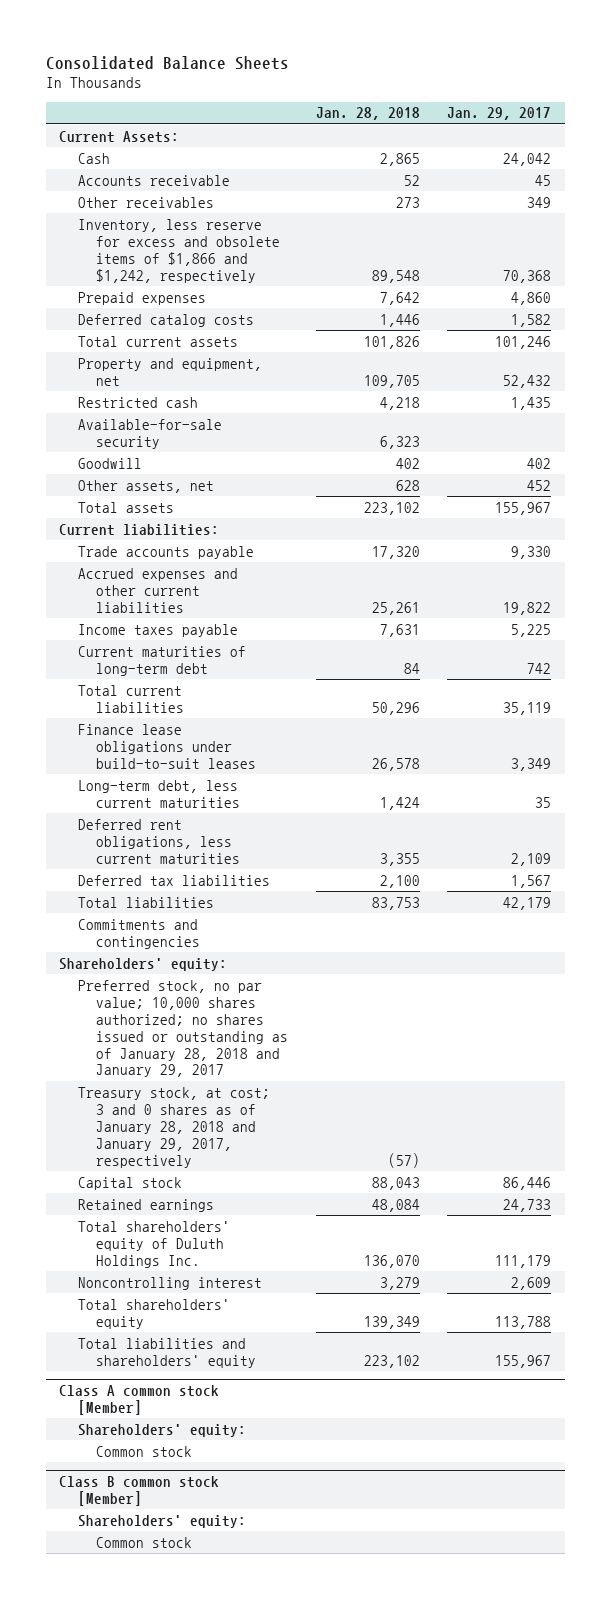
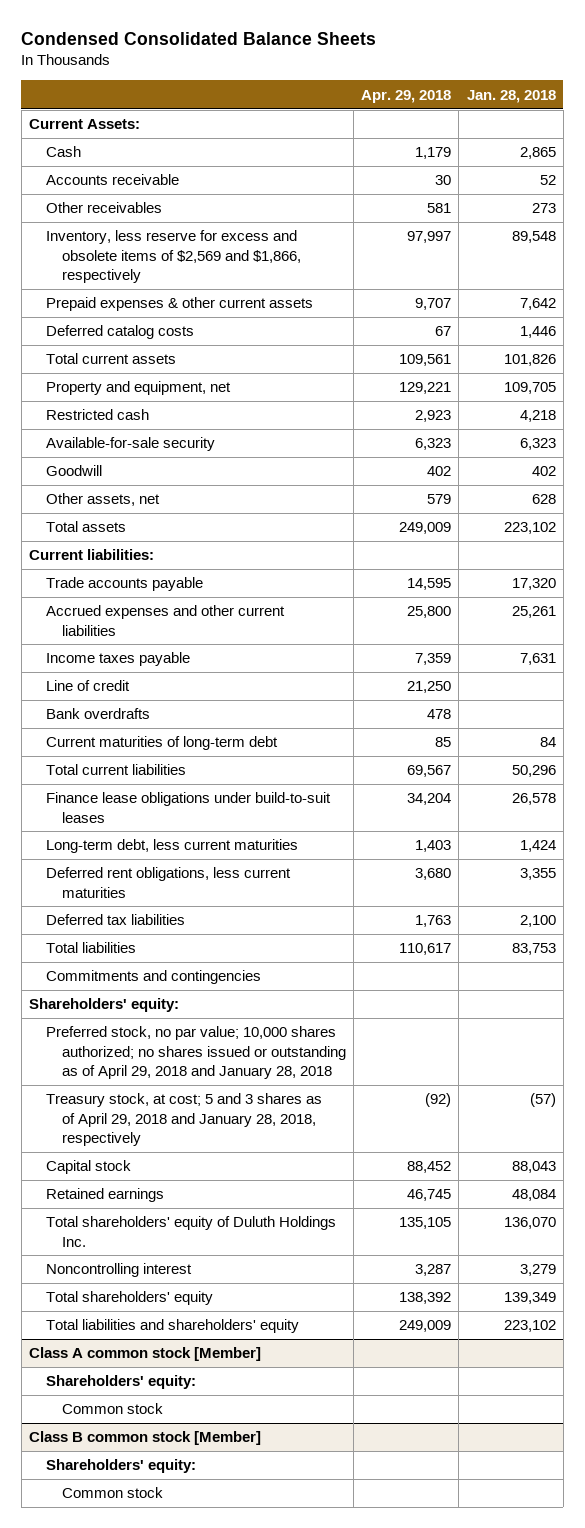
- Consolidated Balance Sheets
+ Condensed Consolidated Balance Sheets
- | Jan. 28, 2018 | Jan. 29, 2017
+ | Apr. 29, 2018 | Jan. 28, 2018
- Inventory, less reserve for excess and obsolete items of $1,866 and $1,242, respectively | 89,548 | 70,368
- Prepaid expenses | 7,642 | 4,860
+ Inventory, less reserve for excess and obsolete items of $2,569 and $1,866, respectively | 97,997 | 89,548
+ Prepaid expenses & other current assets | 9,707 | 7,642
+ Line of credit | 21,250 |
+ Bank overdrafts | 478 |
- Preferred stock, no par value; 10,000 shares authorized; no shares issued or outstanding as of January 28, 2018 and January 29, 2017
- Treasury stock, at cost; 3 and 0 shares as of January 28, 2018 and January 29, 2017, respectively | (57) |
+ Preferred stock, no par value; 10,000 shares authorized; no shares issued or outstanding as of April 29, 2018 and January 28, 2018
+ Treasury stock, at cost; 5 and 3 shares as of April 29, 2018 and January 28, 2018, respectively | (92) | (57)

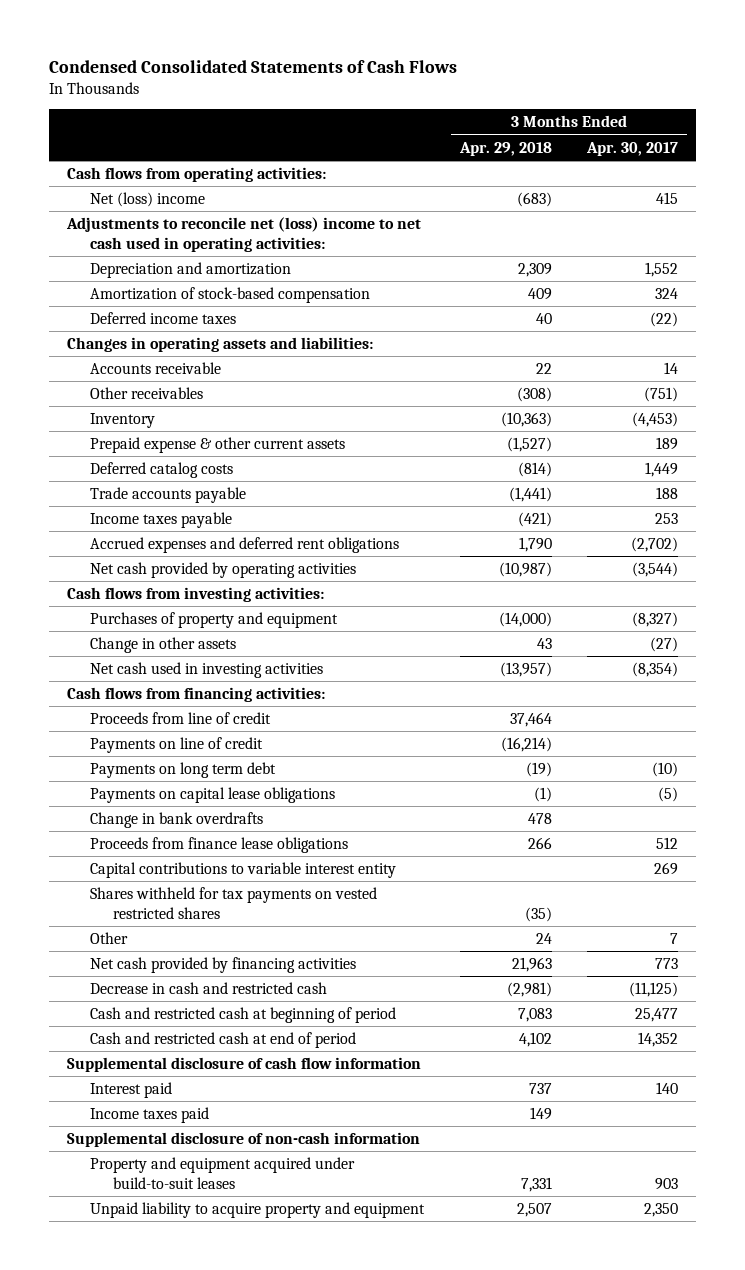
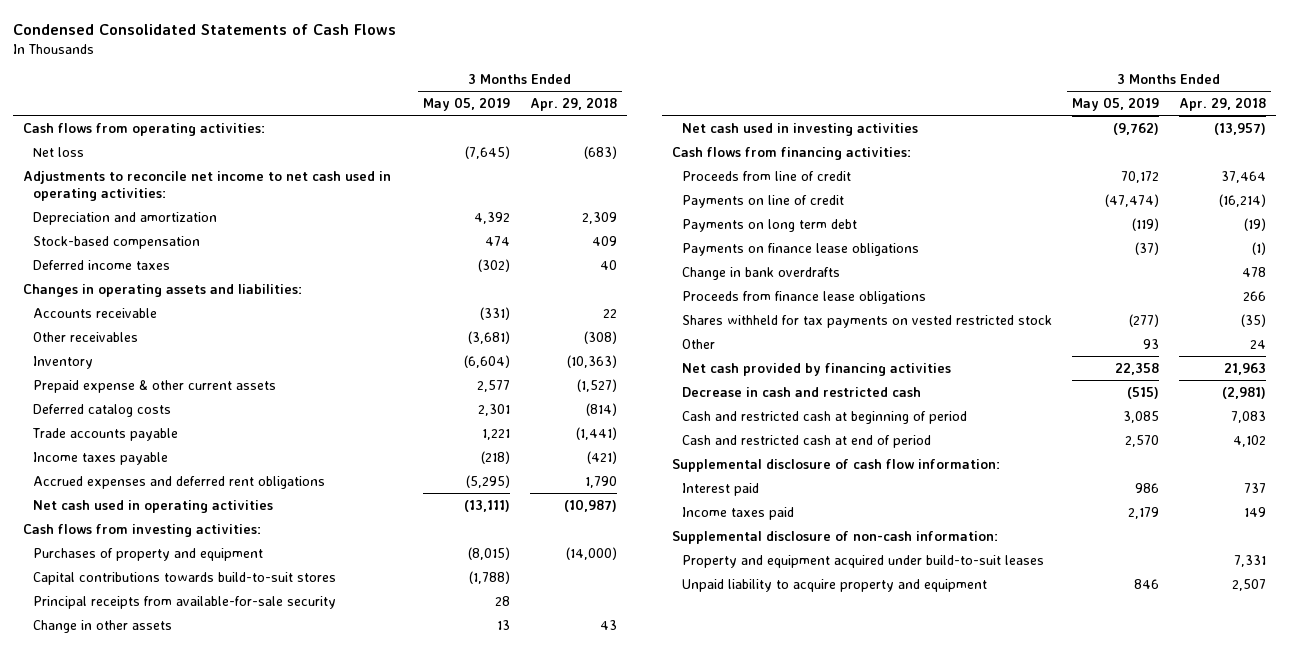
- | 3 Months Ended Apr. 29, 2018 | 3 Months Ended Apr. 30, 2017
+ | 3 Months Ended May 05, 2019 | 3 Months Ended Apr. 29, 2018
- Net (loss) income | (683) | 415
- Adjustments to reconcile net (loss) income to net cash used in operating activities:
+ Net loss | (7,645) | (683)
+ Adjustments to reconcile net income to net cash used in operating activities:
- Amortization of stock-based compensation | 409 | 324
+ Stock-based compensation | 474 | 409
- Net cash provided by operating activities | (10,987) | (3,544)
+ Net cash used in operating activities | (13,111) | (10,987)
+ Capital contributions towards build-to-suit stores | (1,788) |
+ Principal receipts from available-for-sale security | 28 |
- Payments on capital lease obligations | (1) | (5)
+ Payments on finance lease obligations | (37) | (1)
- Capital contributions to variable interest entity | | 269
- Shares withheld for tax payments on vested restricted shares | (35) |
+ Shares withheld for tax payments on vested restricted stock | (277) | (35)
- Supplemental disclosure of cash flow information
+ Supplemental disclosure of cash flow information:
- Supplemental disclosure of non-cash information
+ Supplemental disclosure of non-cash information:

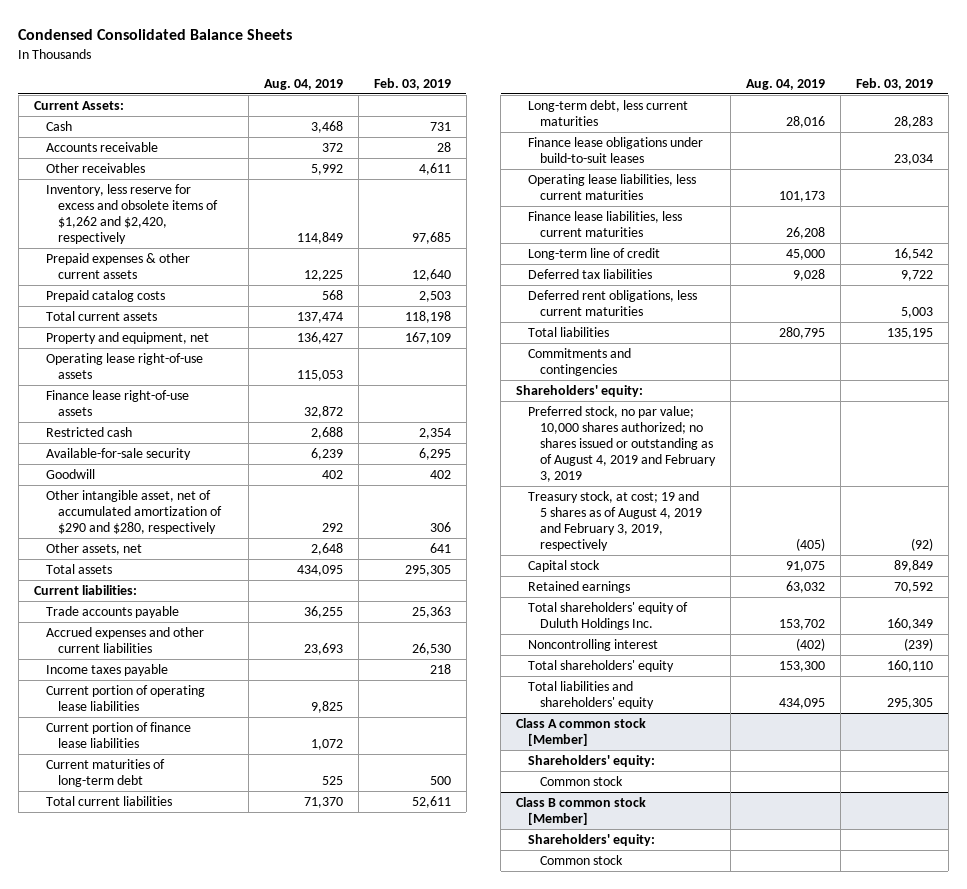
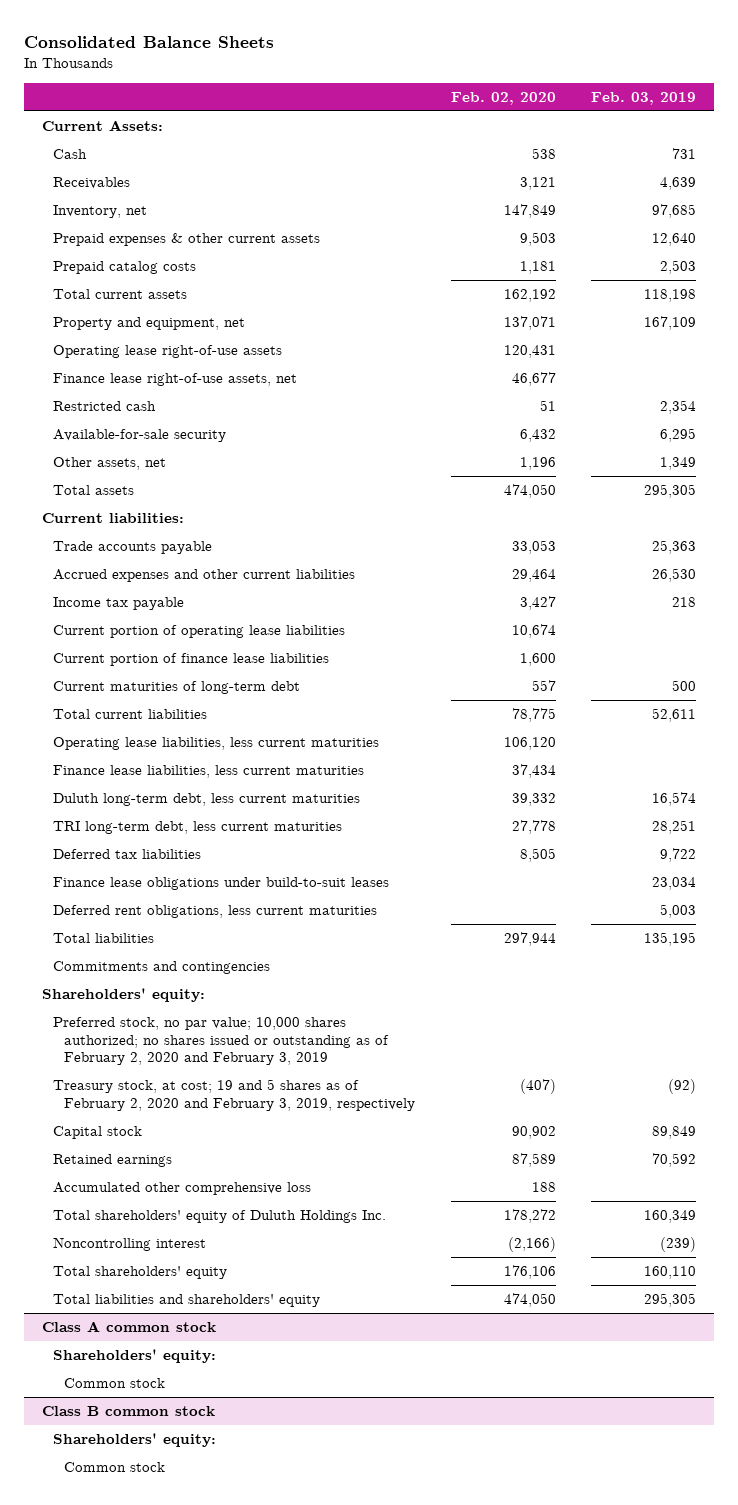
- Condensed Consolidated Balance Sheets
+ Consolidated Balance Sheets
- | Aug. 04, 2019 | Feb. 03, 2019
+ | Feb. 02, 2020 | Feb. 03, 2019
- Accounts receivable | 372 | 28
- Other receivables | 5,992 | 4,611
- Inventory, less reserve for excess and obsolete items of $1,262 and $2,420, respectively | 114,849 | 97,685
+ Receivables | 3,121 | 4,639
+ Inventory, net | 147,849 | 97,685
- Finance lease right-of-use assets | 32,872 |
+ Finance lease right-of-use assets, net | 46,677 |
- Goodwill | 402 | 402
- Other intangible asset, net of accumulated amortization of $290 and $280, respectively | 292 | 306
- Other assets, net | 2,648 | 641
+ Other assets, net | 1,196 | 1,349
- Income taxes payable | | 218
+ Income tax payable | 3,427 | 218
- Long-term debt, less current maturities | 28,016 | 28,283
- Long-term line of credit | 45,000 | 16,542
+ Duluth long-term debt, less current maturities | 39,332 | 16,574
+ TRI long-term debt, less current maturities | 27,778 | 28,251
moved down: Finance lease obligations under build-to-suit leases | | 23,034
- Preferred stock, no par value; 10,000 shares authorized; no shares issued or outstanding as of August 4, 2019 and February 3, 2019
- Treasury stock, at cost; 19 and 5 shares as of August 4, 2019 and February 3, 2019, respectively | (405) | (92)
+ Preferred stock, no par value; 10,000 shares authorized; no shares issued or outstanding as of February 2, 2020 and February 3, 2019
+ Treasury stock, at cost; 19 and 5 shares as of February 2, 2020 and February 3, 2019, respectively | (407) | (92)
+ Accumulated other comprehensive loss | 188 |
- Class A common stock [Member]
+ Class A common stock
- Class B common stock [Member]
+ Class B common stock

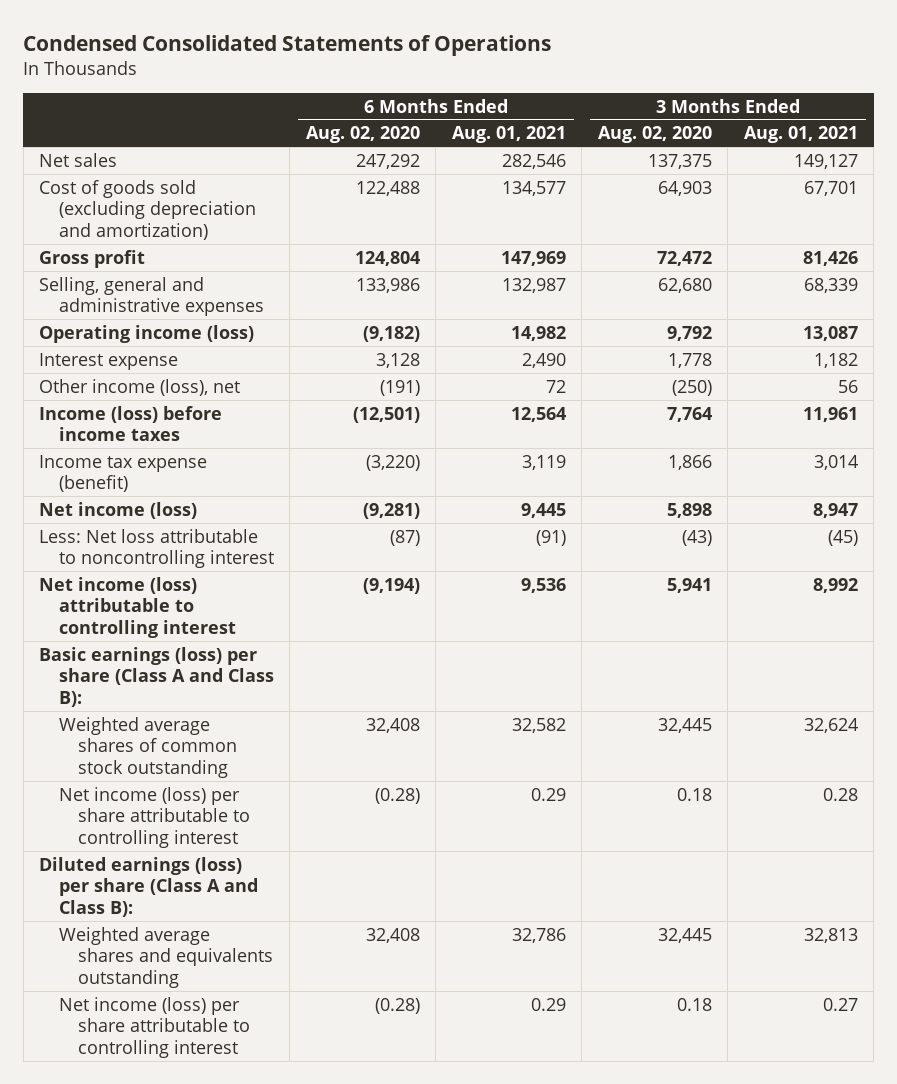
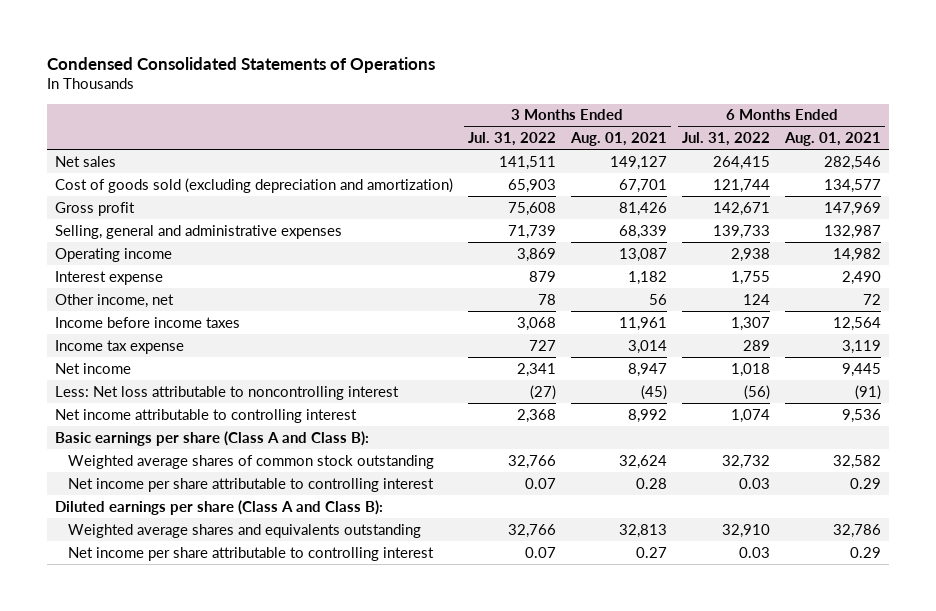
- | 6 Months Ended Aug. 02, 2020 | 6 Months Ended Aug. 01, 2021 | 3 Months Ended Aug. 02, 2020 | 3 Months Ended Aug. 01, 2021
+ | 3 Months Ended Jul. 31, 2022 | 3 Months Ended Aug. 01, 2021 | 6 Months Ended Jul. 31, 2022 | 6 Months Ended Aug. 01, 2021
- Operating income (loss) | (9,182) | 14,982 | 9,792 | 13,087
+ Operating income | 3,869 | 13,087 | 2,938 | 14,982
- Other income (loss), net | (191) | 72 | (250) | 56
- Income (loss) before income taxes | (12,501) | 12,564 | 7,764 | 11,961
- Income tax expense (benefit) | (3,220) | 3,119 | 1,866 | 3,014
- Net income (loss) | (9,281) | 9,445 | 5,898 | 8,947
+ Other income, net | 78 | 56 | 124 | 72
+ Income before income taxes | 3,068 | 11,961 | 1,307 | 12,564
+ Income tax expense | 727 | 3,014 | 289 | 3,119
+ Net income | 2,341 | 8,947 | 1,018 | 9,445
- Net income (loss) attributable to controlling interest | (9,194) | 9,536 | 5,941 | 8,992
- Basic earnings (loss) per share (Class A and Class B):
+ Net income attributable to controlling interest | 2,368 | 8,992 | 1,074 | 9,536
+ Basic earnings per share (Class A and Class B):
- Net income (loss) per share attributable to controlling interest | (0.28) | 0.29 | 0.18 | 0.28
- Diluted earnings (loss) per share (Class A and Class B):
+ Net income per share attributable to controlling interest | 0.07 | 0.28 | 0.03 | 0.29
+ Diluted earnings per share (Class A and Class B):
- Net income (loss) per share attributable to controlling interest | (0.28) | 0.29 | 0.18 | 0.27
+ Net income per share attributable to controlling interest | 0.07 | 0.27 | 0.03 | 0.29

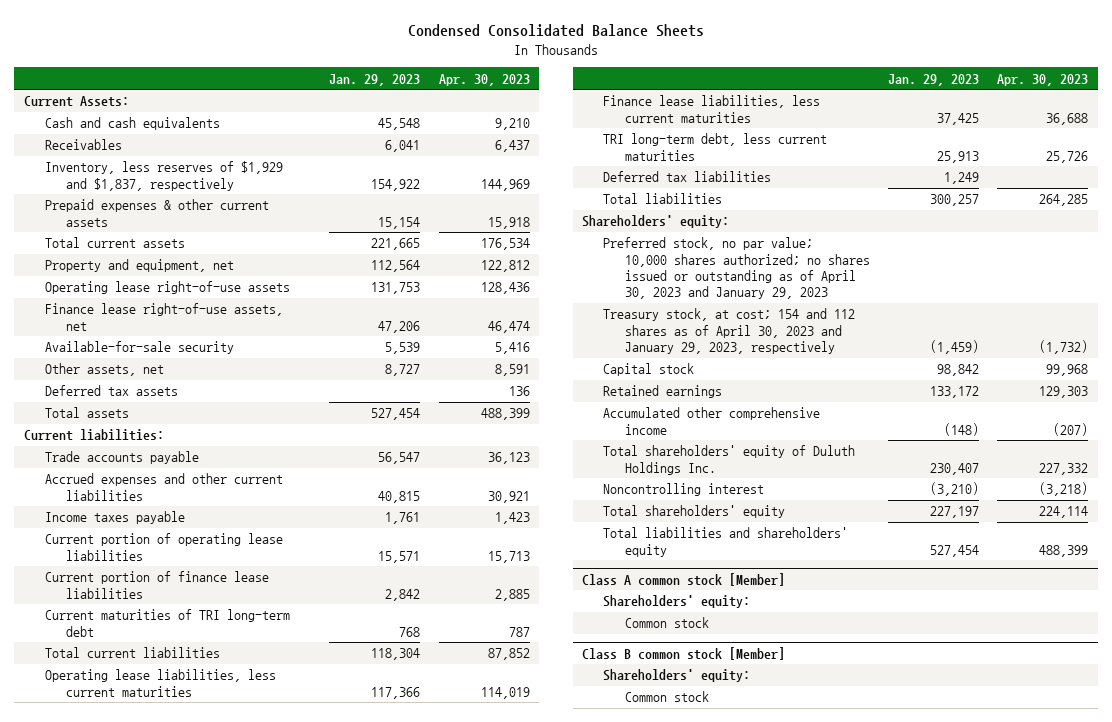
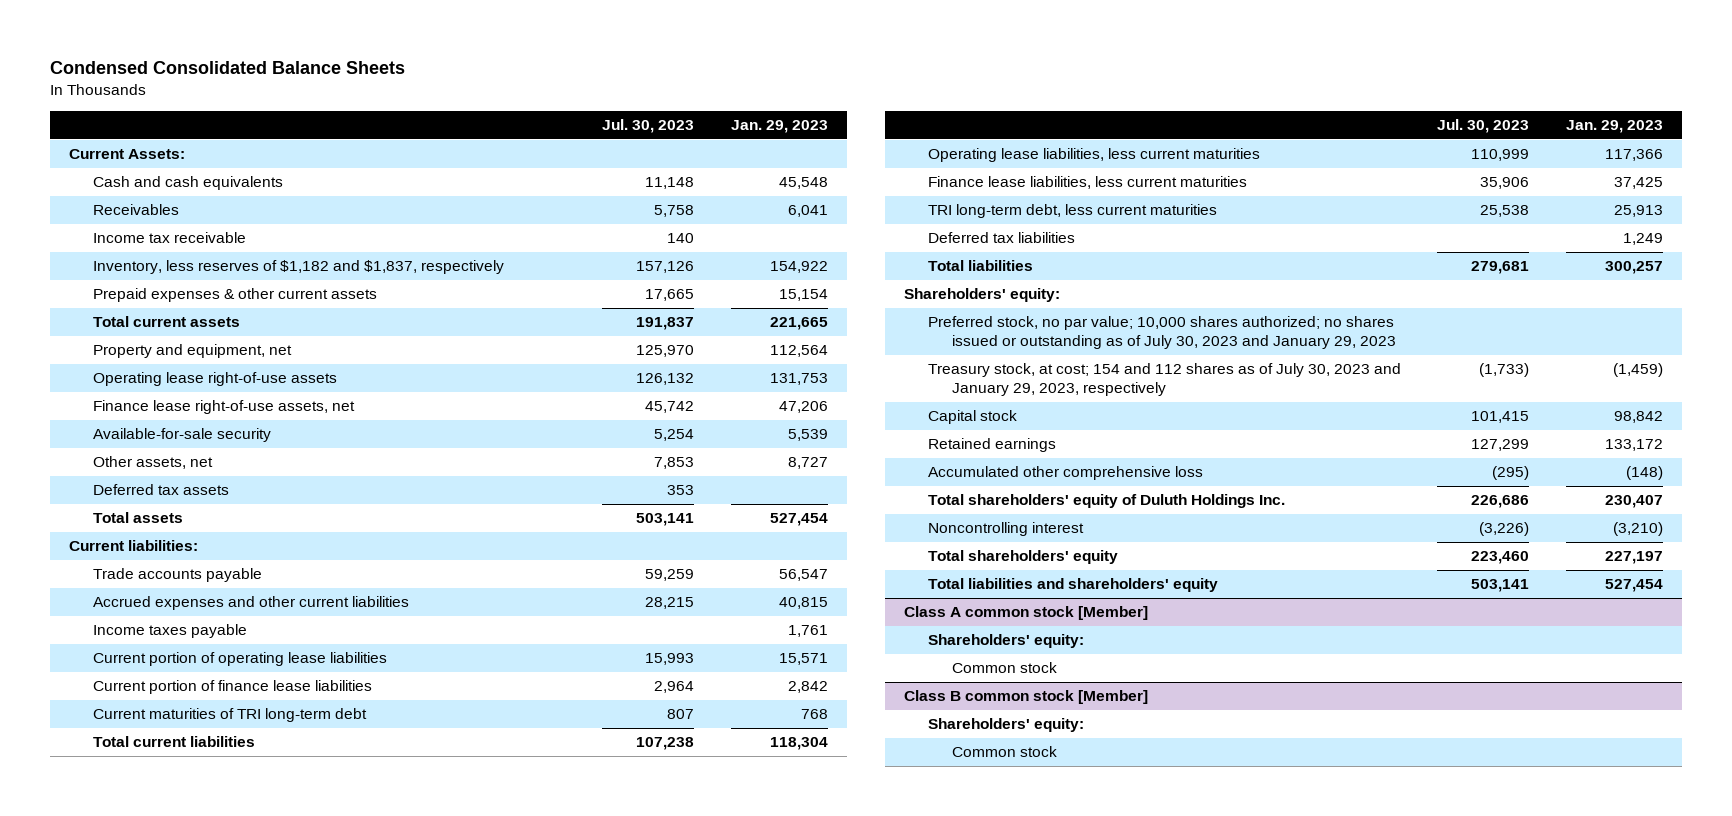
- | Jan. 29, 2023 | Apr. 30, 2023
+ | Jul. 30, 2023 | Jan. 29, 2023
- Inventory, less reserves of $1,929 and $1,837, respectively | 154,922 | 144,969
+ Income tax receivable | 140 |
+ Inventory, less reserves of $1,182 and $1,837, respectively | 157,126 | 154,922
- Preferred stock, no par value; 10,000 shares authorized; no shares issued or outstanding as of April 30, 2023 and January 29, 2023
- Treasury stock, at cost; 154 and 112 shares as of April 30, 2023 and January 29, 2023, respectively | (1,459) | (1,732)
+ Preferred stock, no par value; 10,000 shares authorized; no shares issued or outstanding as of July 30, 2023 and January 29, 2023
+ Treasury stock, at cost; 154 and 112 shares as of July 30, 2023 and January 29, 2023, respectively | (1,733) | (1,459)
- Accumulated other comprehensive income | (148) | (207)
+ Accumulated other comprehensive loss | (295) | (148)

